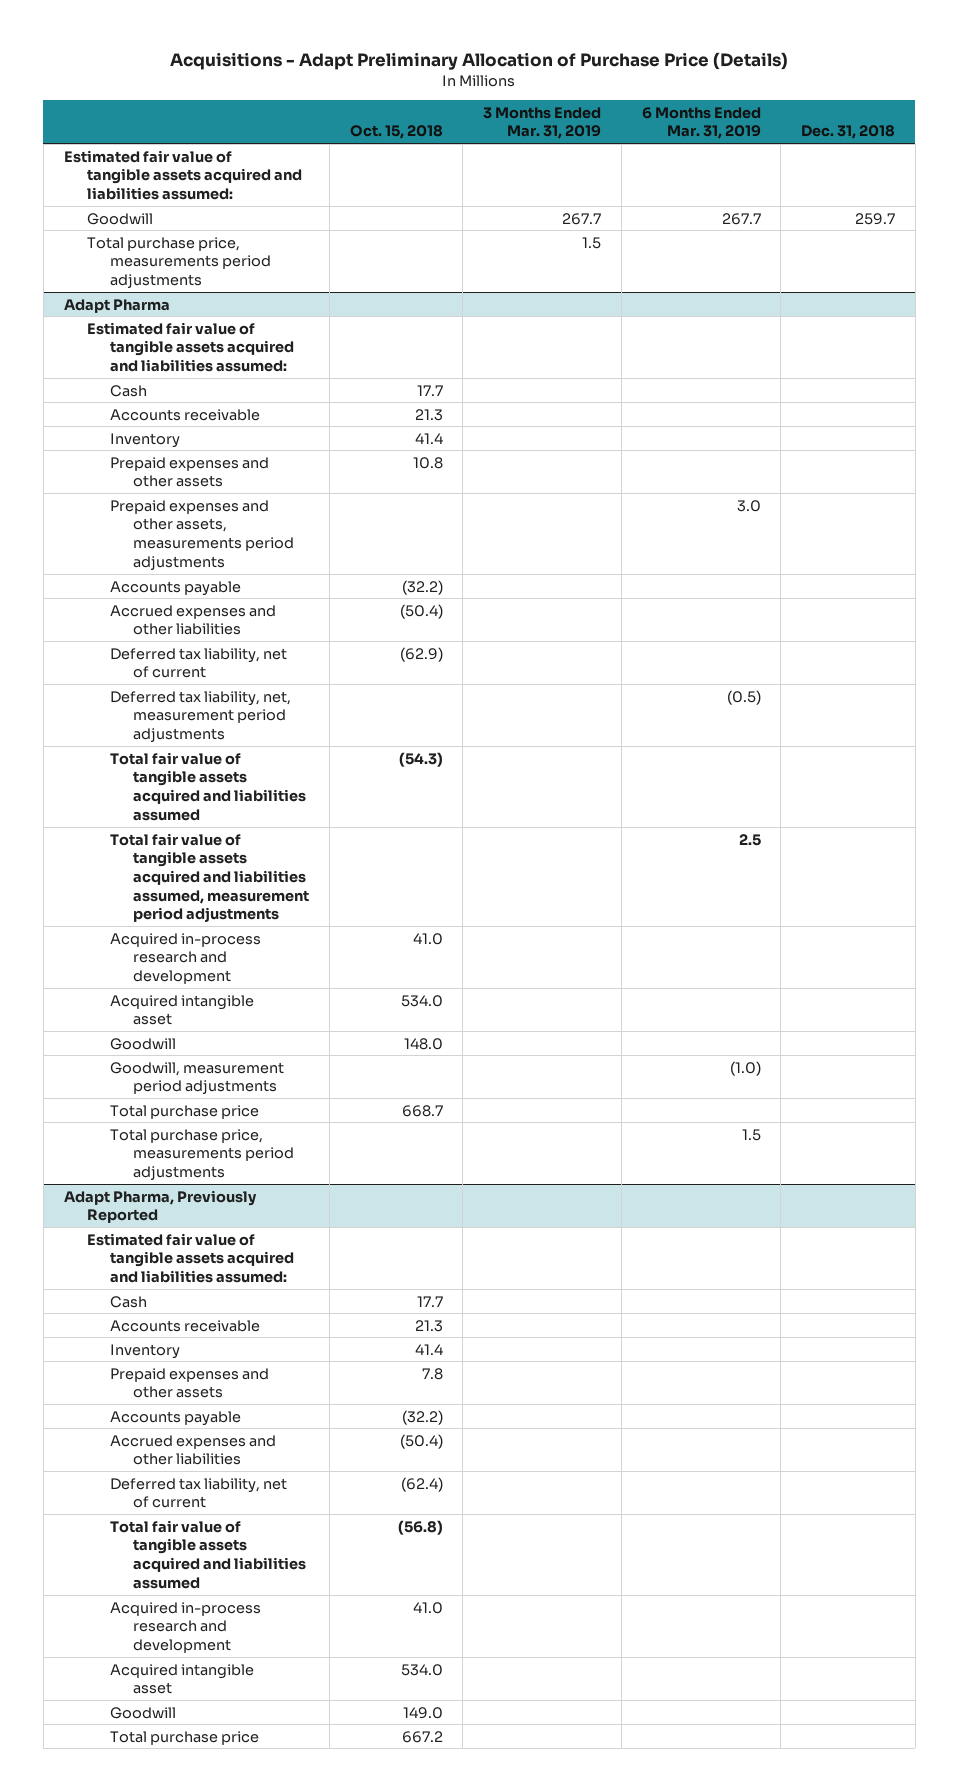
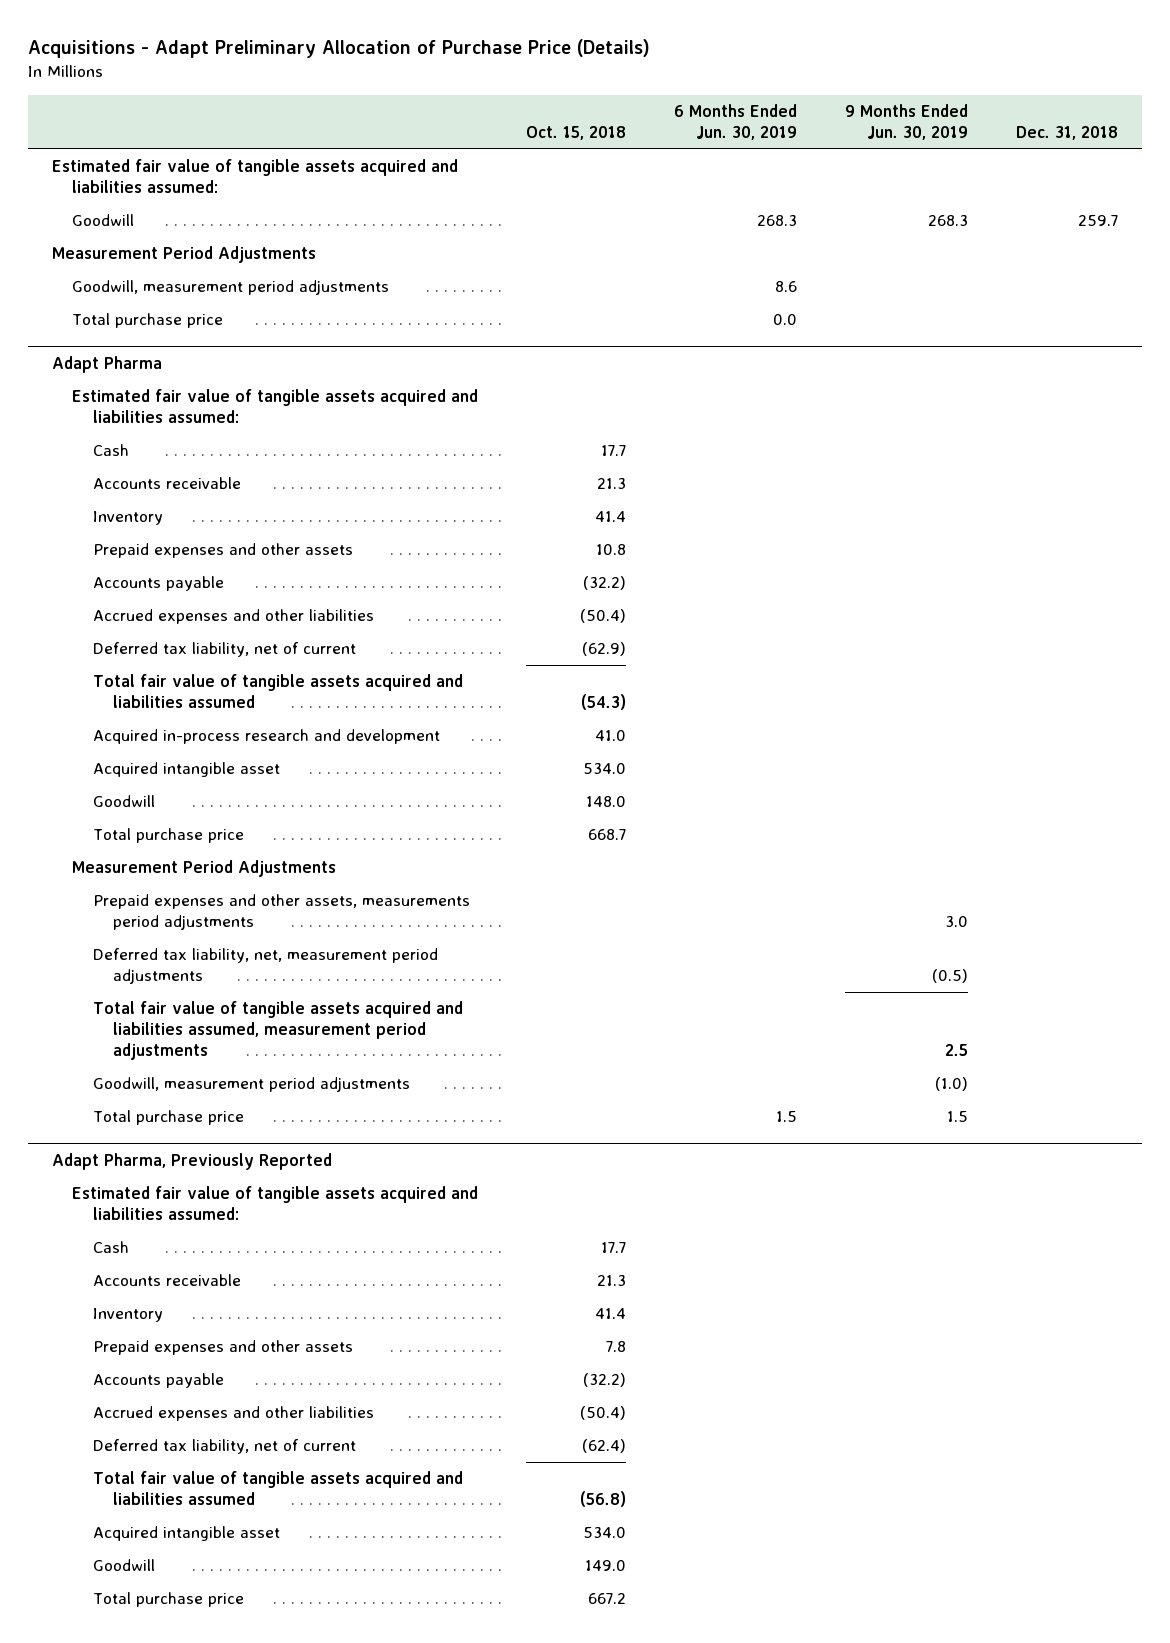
- | Oct. 15, 2018 | 3 Months Ended Mar. 31, 2019 | 6 Months Ended Mar. 31, 2019 | Dec. 31, 2018
+ | Oct. 15, 2018 | 6 Months Ended Jun. 30, 2019 | 9 Months Ended Jun. 30, 2019 | Dec. 31, 2018
- Total purchase price, measurements period adjustments | | 1.5 | |
+ Measurement Period Adjustments
+ Goodwill, measurement period adjustments | | 8.6 | |
+ Total purchase price | | 0.0 | |
@ Adapt Pharma
- Total purchase price, measurements period adjustments | | | 1.5 |
+ Measurement Period Adjustments
moved down: Prepaid expenses and other assets, measurements period adjustments | | | 3.0 |
moved down: Deferred tax liability, net, measurement period adjustments | | | (0.5) |
moved down: Total fair value of tangible assets acquired and liabilities assumed, measurement period adjustments | | | 2.5 |
moved down: Goodwill, measurement period adjustments | | | (1.0) |
+ Total purchase price | | 1.5 | 1.5 |
@ Adapt Pharma, Previously Reported
- Acquired in-process research and development | 41.0 | | |

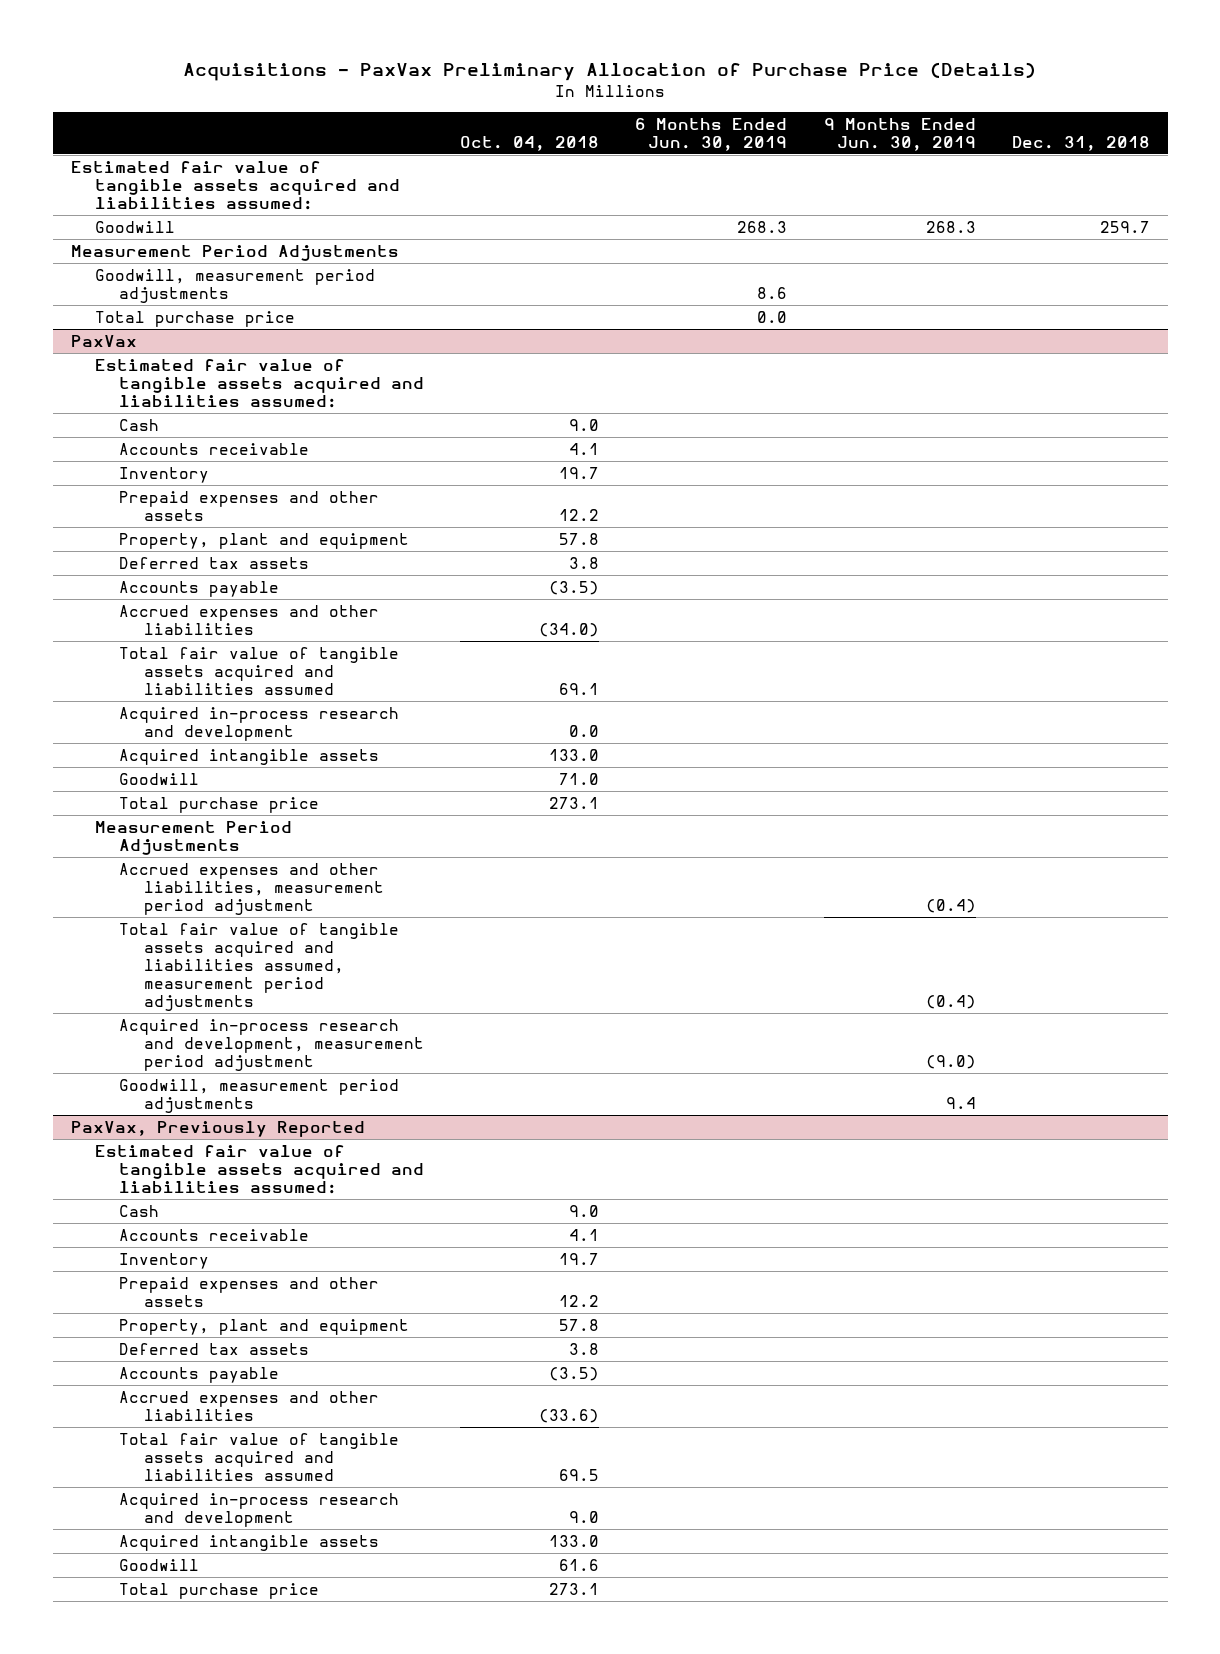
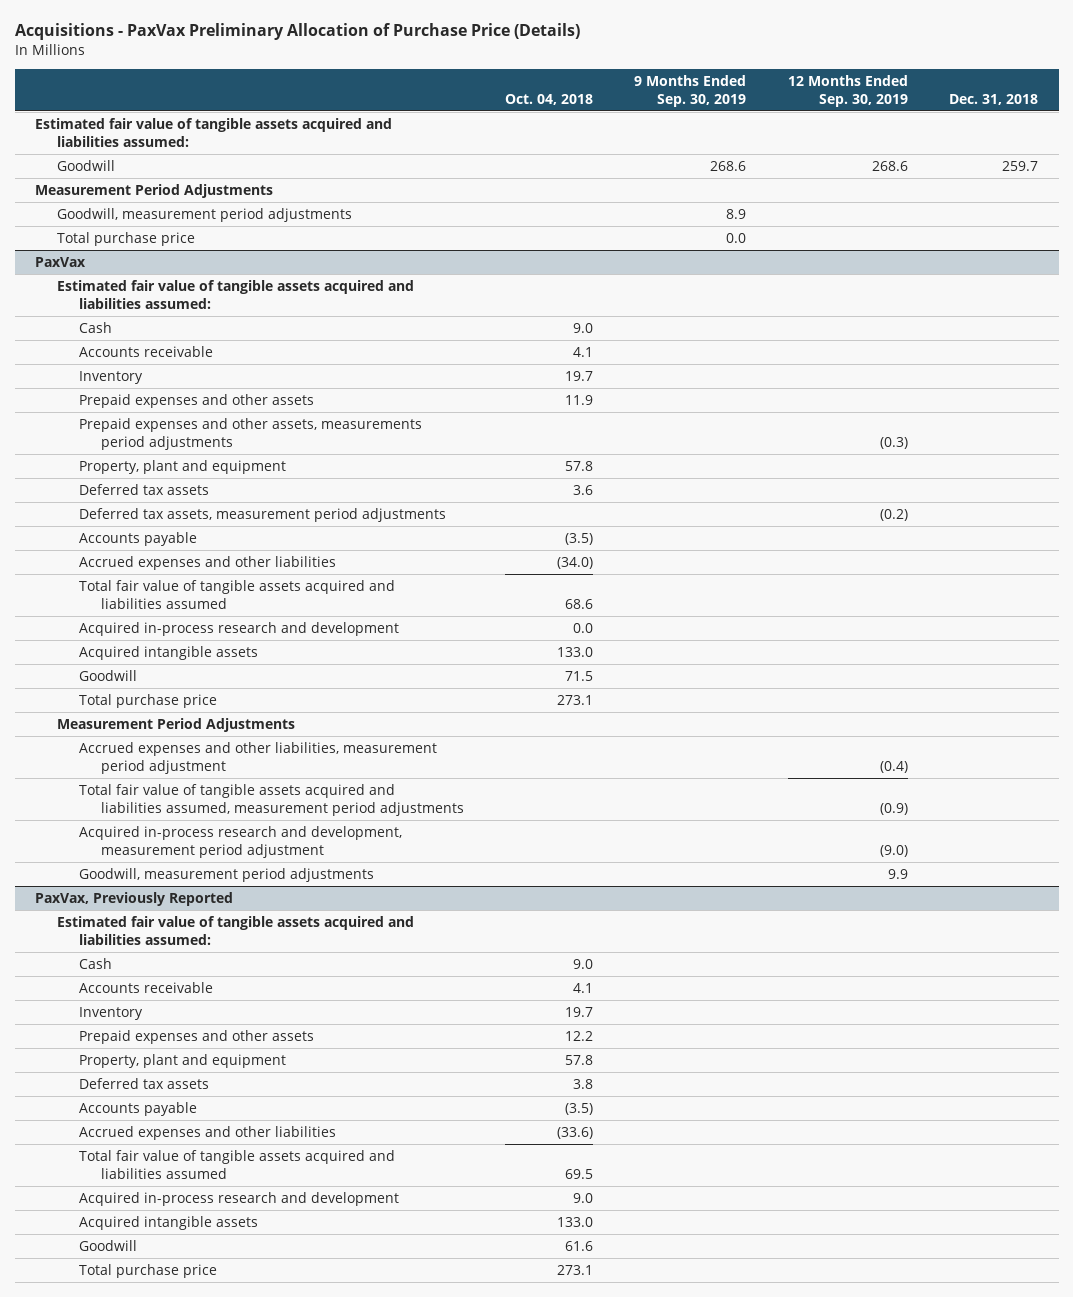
- | Oct. 04, 2018 | 6 Months Ended Jun. 30, 2019 | 9 Months Ended Jun. 30, 2019 | Dec. 31, 2018
+ | Oct. 04, 2018 | 9 Months Ended Sep. 30, 2019 | 12 Months Ended Sep. 30, 2019 | Dec. 31, 2018
@ PaxVax
- Prepaid expenses and other assets | 12.2 | | |
+ Prepaid expenses and other assets | 11.9 | | |
+ Prepaid expenses and other assets, measurements period adjustments | | | (0.3) |
- Deferred tax assets | 3.8 | | |
+ Deferred tax assets | 3.6 | | |
+ Deferred tax assets, measurement period adjustments | | | (0.2) |
- Total fair value of tangible assets acquired and liabilities assumed | 69.1 | | |
+ Total fair value of tangible assets acquired and liabilities assumed | 68.6 | | |
- Goodwill | 71.0 | | |
+ Goodwill | 71.5 | | |

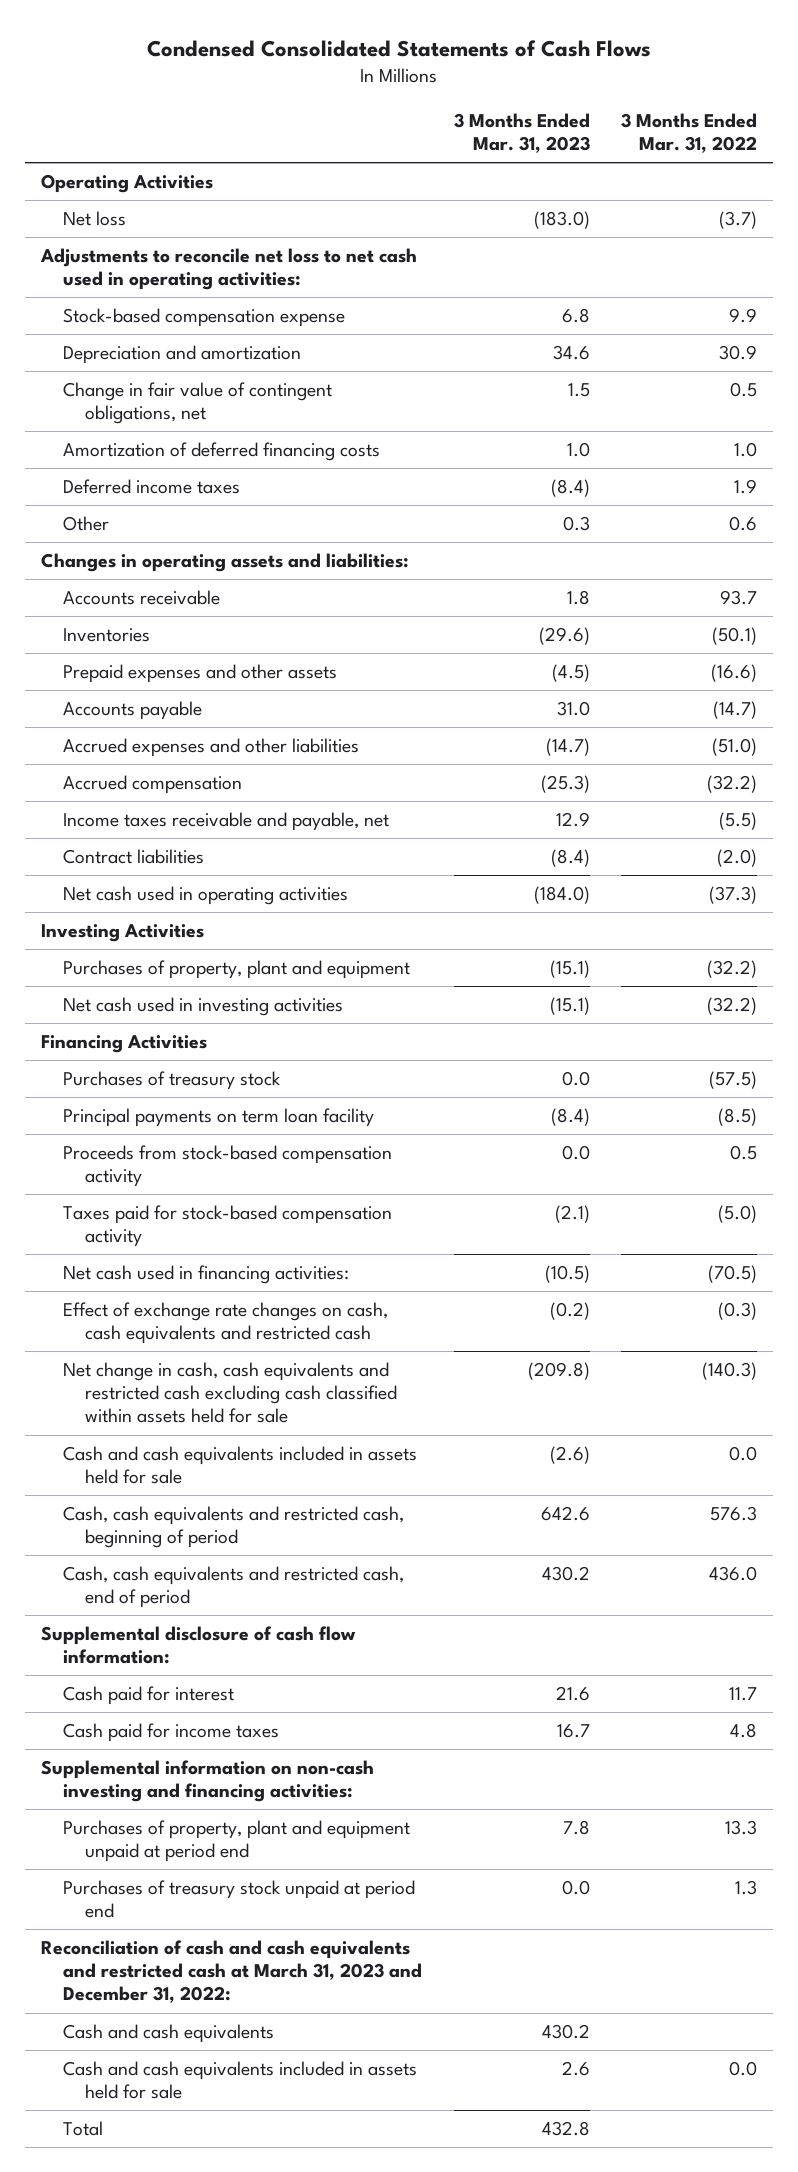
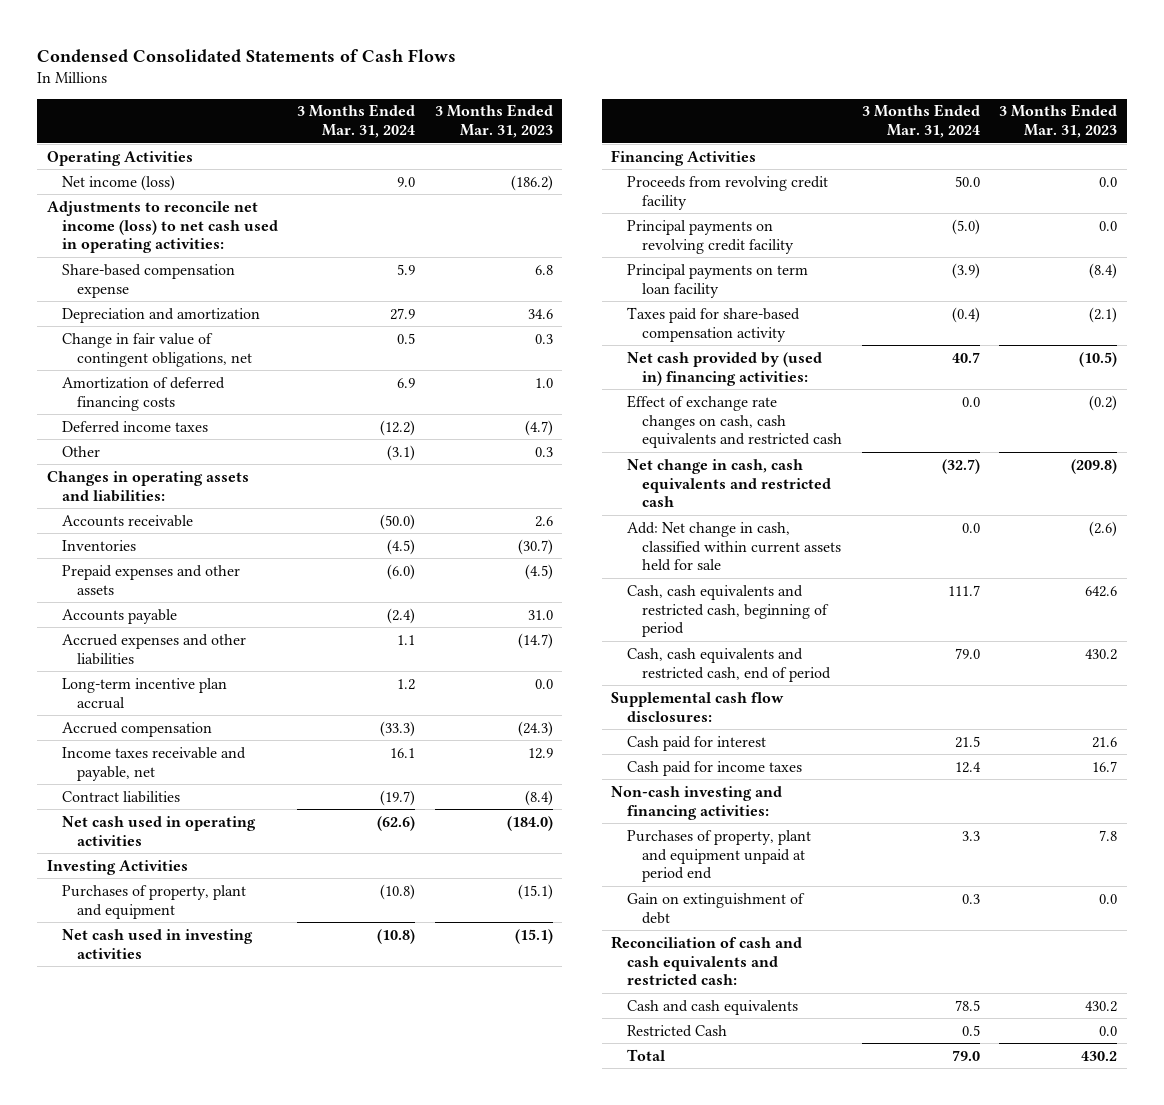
- | 3 Months Ended Mar. 31, 2023 | 3 Months Ended Mar. 31, 2022
+ | 3 Months Ended Mar. 31, 2024 | 3 Months Ended Mar. 31, 2023
- Net loss | (183.0) | (3.7)
- Adjustments to reconcile net loss to net cash used in operating activities:
- Stock-based compensation expense | 6.8 | 9.9
+ Net income (loss) | 9.0 | (186.2)
+ Adjustments to reconcile net income (loss) to net cash used in operating activities:
+ Share-based compensation expense | 5.9 | 6.8
- Change in fair value of contingent obligations, net | 1.5 | 0.5
+ Change in fair value of contingent obligations, net | 0.5 | 0.3
- Deferred income taxes | (8.4) | 1.9
+ Deferred income taxes | (12.2) | (4.7)
- Accounts receivable | 1.8 | 93.7
- Inventories | (29.6) | (50.1)
+ Accounts receivable | (50.0) | 2.6
+ Inventories | (4.5) | (30.7)
- Accrued compensation | (25.3) | (32.2)
+ Long-term incentive plan accrual | 1.2 | 0.0
+ Accrued compensation | (33.3) | (24.3)
- Purchases of treasury stock | 0.0 | (57.5)
+ Proceeds from revolving credit facility | 50.0 | 0.0
+ Principal payments on revolving credit facility | (5.0) | 0.0
- Proceeds from stock-based compensation activity | 0.0 | 0.5
- Taxes paid for stock-based compensation activity | (2.1) | (5.0)
- Net cash used in financing activities: | (10.5) | (70.5)
+ Taxes paid for share-based compensation activity | (0.4) | (2.1)
+ Net cash provided by (used in) financing activities: | 40.7 | (10.5)
- Net change in cash, cash equivalents and restricted cash excluding cash classified within assets held for sale | (209.8) | (140.3)
- Cash and cash equivalents included in assets held for sale | (2.6) | 0.0
+ Net change in cash, cash equivalents and restricted cash | (32.7) | (209.8)
+ Add: Net change in cash, classified within current assets held for sale | 0.0 | (2.6)
- Supplemental disclosure of cash flow information:
+ Supplemental cash flow disclosures:
- Supplemental information on non-cash investing and financing activities:
+ Non-cash investing and financing activities:
- Purchases of treasury stock unpaid at period end | 0.0 | 1.3
- Reconciliation of cash and cash equivalents and restricted cash at March 31, 2023 and December 31, 2022:
+ Gain on extinguishment of debt | 0.3 | 0.0
+ Reconciliation of cash and cash equivalents and restricted cash:
- Cash and cash equivalents included in assets held for sale | 2.6 | 0.0
- Total | 432.8 |
+ Restricted Cash | 0.5 | 0.0
+ Total | 79.0 | 430.2

